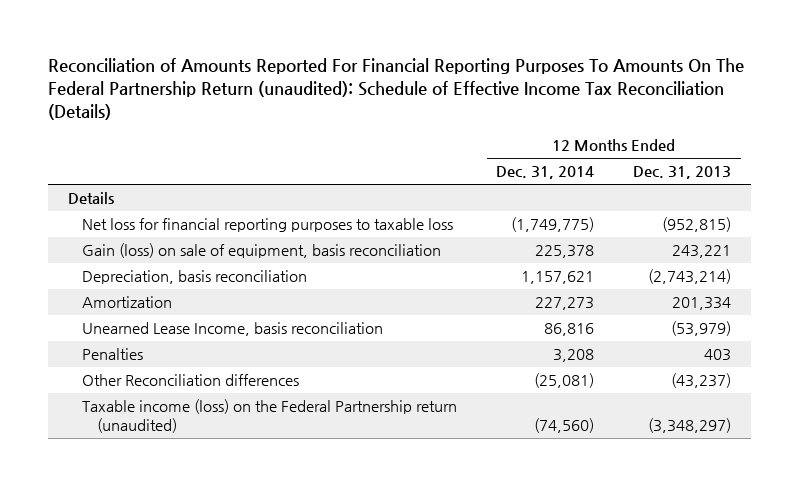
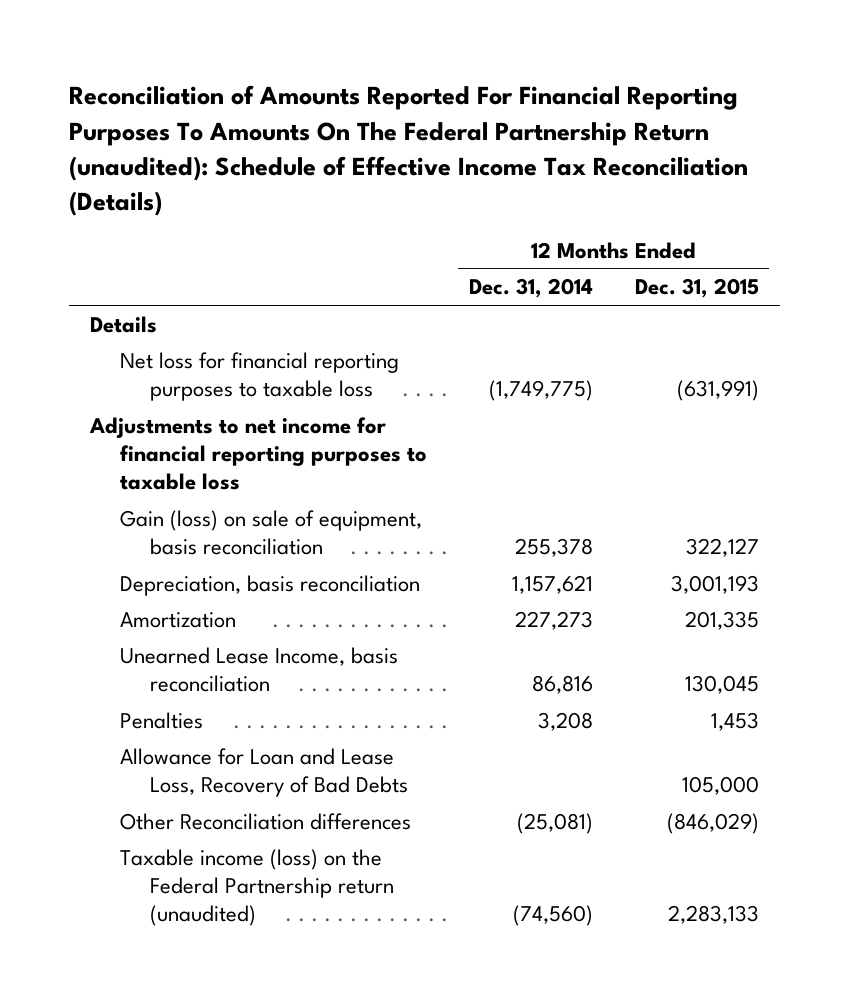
- | 12 Months Ended Dec. 31, 2014 | 12 Months Ended Dec. 31, 2013
+ | 12 Months Ended Dec. 31, 2014 | 12 Months Ended Dec. 31, 2015
- Gain (loss) on sale of equipment, basis reconciliation | 225,378 | 243,221
+ Adjustments to net income for financial reporting purposes to taxable loss
+ Gain (loss) on sale of equipment, basis reconciliation | 255,378 | 322,127
+ Allowance for Loan and Lease Loss, Recovery of Bad Debts | | 105,000

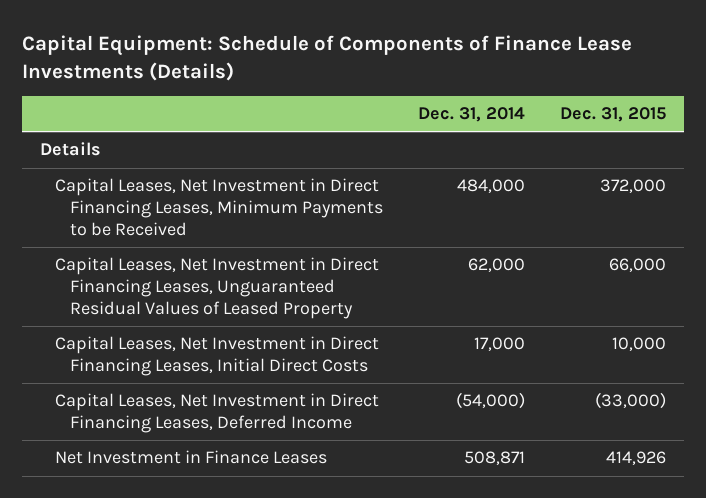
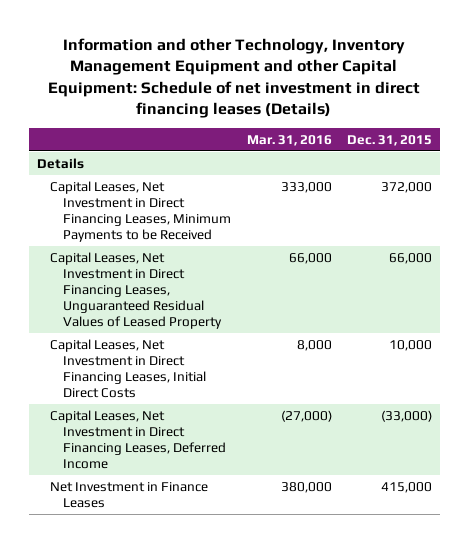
- Capital Equipment: Schedule of Components of Finance Lease Investments (Details)
+ Information and other Technology, Inventory Management Equipment and other Capital Equipment: Schedule of net investment in direct financing leases (Details)
- | Dec. 31, 2014 | Dec. 31, 2015
+ | Mar. 31, 2016 | Dec. 31, 2015
- Net Investment in Finance Leases | 508,871 | 414,926
+ Net Investment in Finance Leases | 380,000 | 415,000

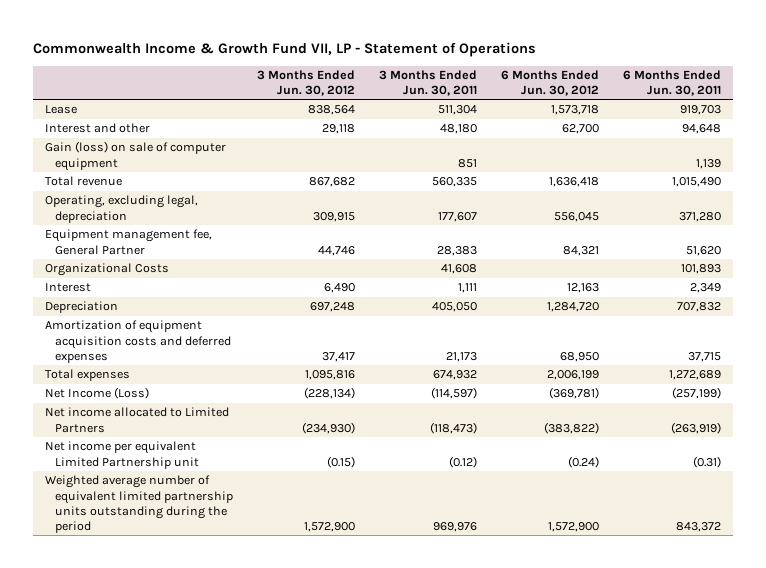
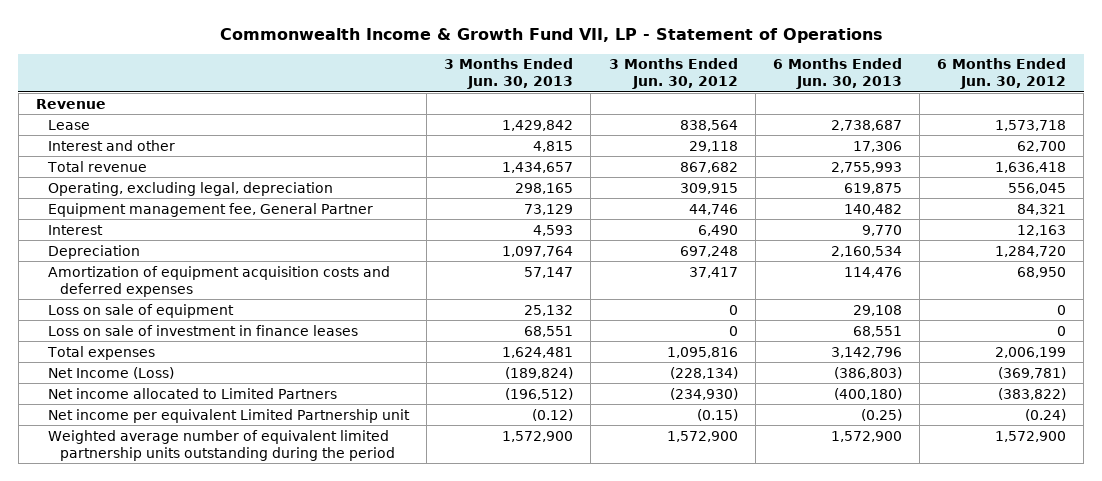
- | 3 Months Ended Jun. 30, 2012 | 3 Months Ended Jun. 30, 2011 | 6 Months Ended Jun. 30, 2012 | 6 Months Ended Jun. 30, 2011
+ | 3 Months Ended Jun. 30, 2013 | 3 Months Ended Jun. 30, 2012 | 6 Months Ended Jun. 30, 2013 | 6 Months Ended Jun. 30, 2012
+ Revenue
- Gain (loss) on sale of computer equipment | | 851 | | 1,139
- Organizational Costs | | 41,608 | | 101,893
+ Loss on sale of equipment | 25,132 | 0 | 29,108 | 0
+ Loss on sale of investment in finance leases | 68,551 | 0 | 68,551 | 0

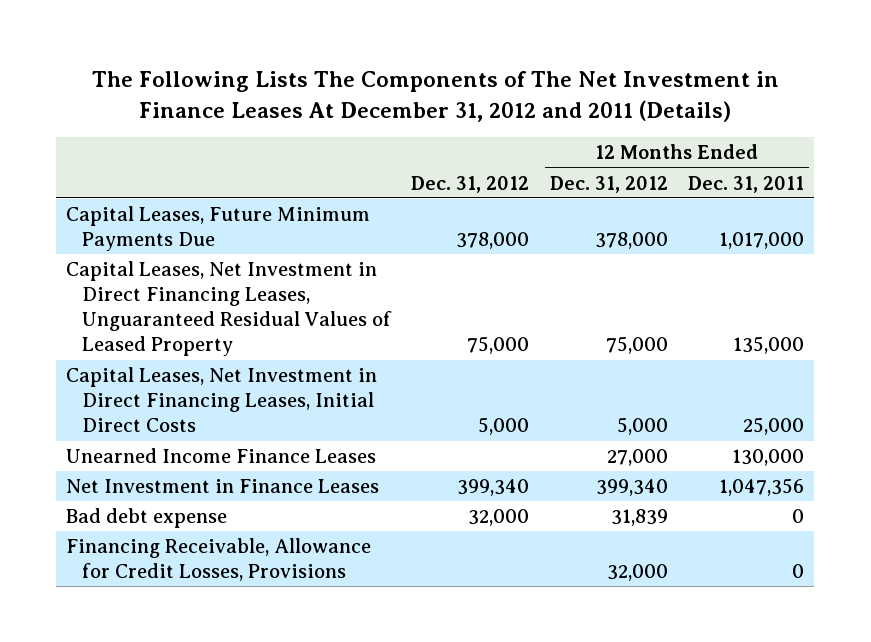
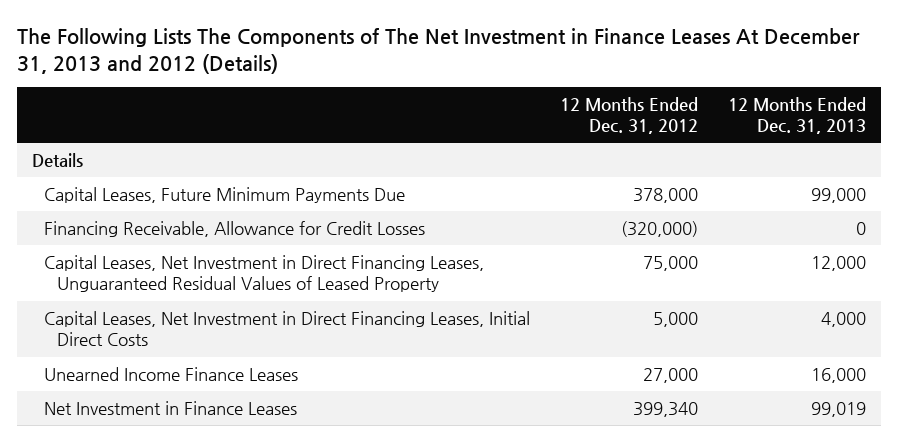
- The Following Lists The Components of The Net Investment in Finance Leases At December 31, 2012 and 2011 (Details)
+ The Following Lists The Components of The Net Investment in Finance Leases At December 31, 2013 and 2012 (Details)
- | Dec. 31, 2012 | 12 Months Ended Dec. 31, 2012 | 12 Months Ended Dec. 31, 2011
+ | 12 Months Ended Dec. 31, 2012 | 12 Months Ended Dec. 31, 2013
+ Details
+ Financing Receivable, Allowance for Credit Losses | (320,000) | 0
- Bad debt expense | 32,000 | 31,839 | 0
- Financing Receivable, Allowance for Credit Losses, Provisions | | 32,000 | 0

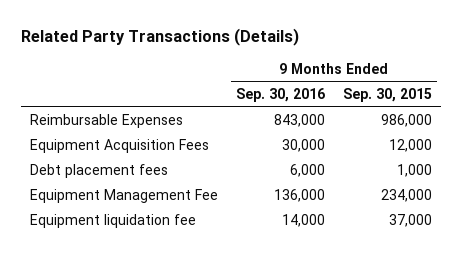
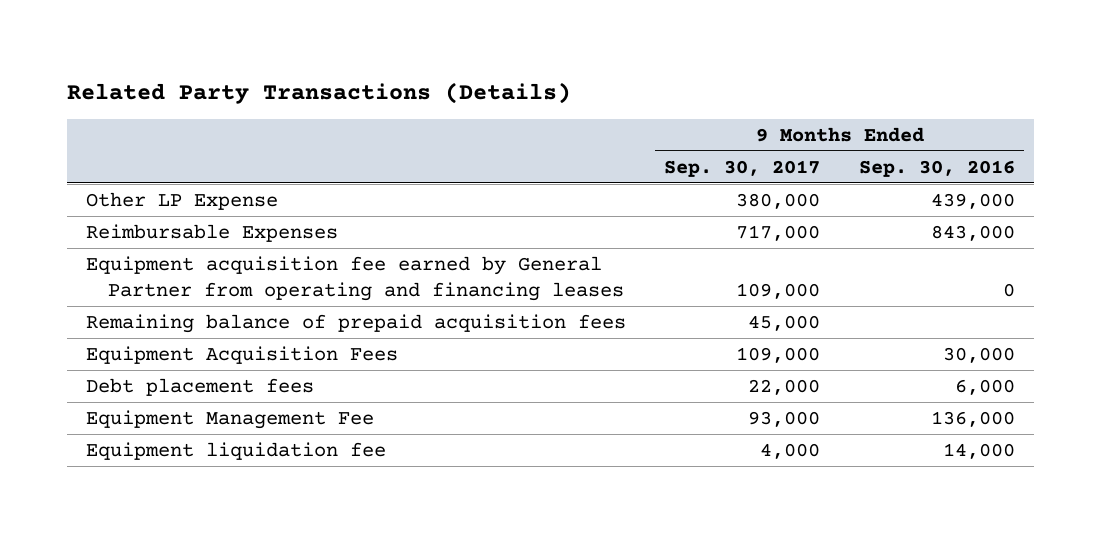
- | 9 Months Ended Sep. 30, 2016 | 9 Months Ended Sep. 30, 2015
+ | 9 Months Ended Sep. 30, 2017 | 9 Months Ended Sep. 30, 2016
+ Other LP Expense | 380,000 | 439,000
+ Equipment acquisition fee earned by General Partner from operating and financing leases | 109,000 | 0
+ Remaining balance of prepaid acquisition fees | 45,000 |

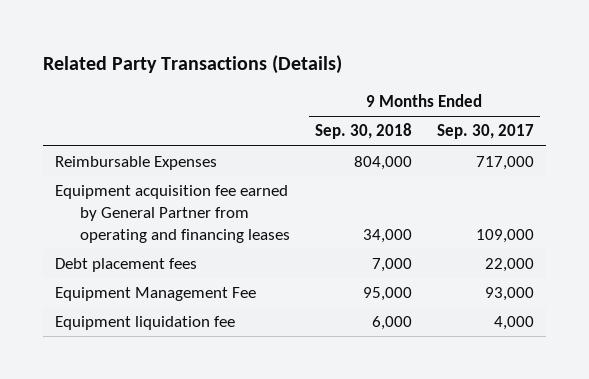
- | 9 Months Ended Sep. 30, 2017 | 9 Months Ended Sep. 30, 2016
+ | 9 Months Ended Sep. 30, 2018 | 9 Months Ended Sep. 30, 2017
- Other LP Expense | 380,000 | 439,000
- Remaining balance of prepaid acquisition fees | 45,000 |
- Equipment Acquisition Fees | 109,000 | 30,000

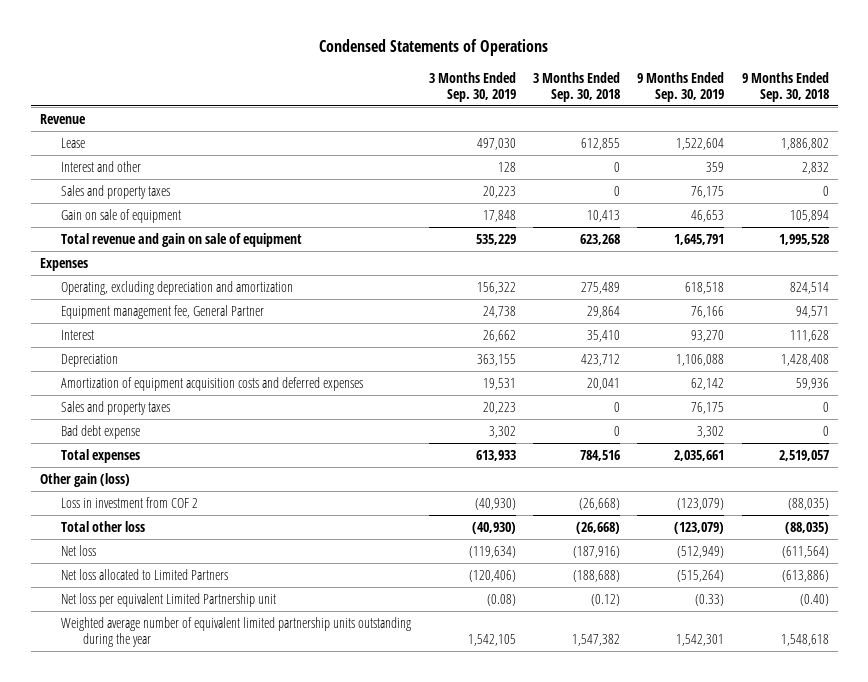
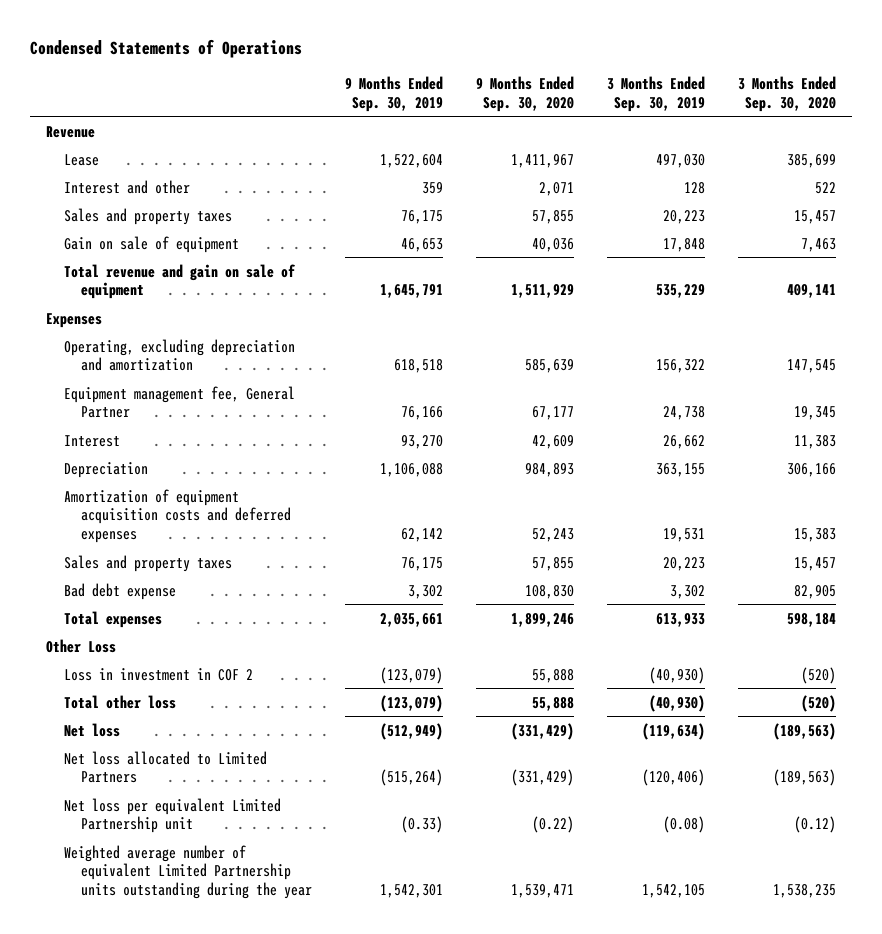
- | 3 Months Ended Sep. 30, 2019 | 3 Months Ended Sep. 30, 2018 | 9 Months Ended Sep. 30, 2019 | 9 Months Ended Sep. 30, 2018
+ | 9 Months Ended Sep. 30, 2019 | 9 Months Ended Sep. 30, 2020 | 3 Months Ended Sep. 30, 2019 | 3 Months Ended Sep. 30, 2020
- Other gain (loss)
- Loss in investment from COF 2 | (40,930) | (26,668) | (123,079) | (88,035)
+ Other Loss
+ Loss in investment in COF 2 | (123,079) | 55,888 | (40,930) | (520)
- Weighted average number of equivalent limited partnership units outstanding during the year | 1,542,105 | 1,547,382 | 1,542,301 | 1,548,618
+ Weighted average number of equivalent Limited Partnership units outstanding during the year | 1,542,301 | 1,539,471 | 1,542,105 | 1,538,235

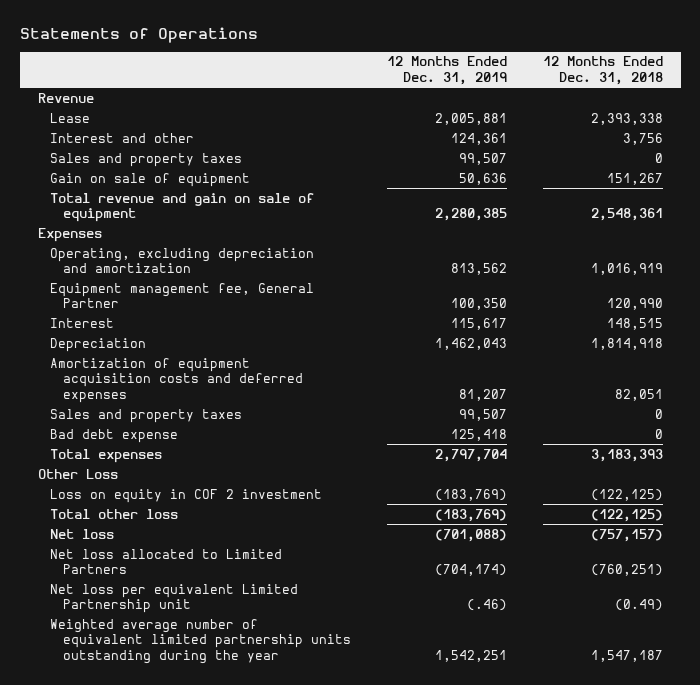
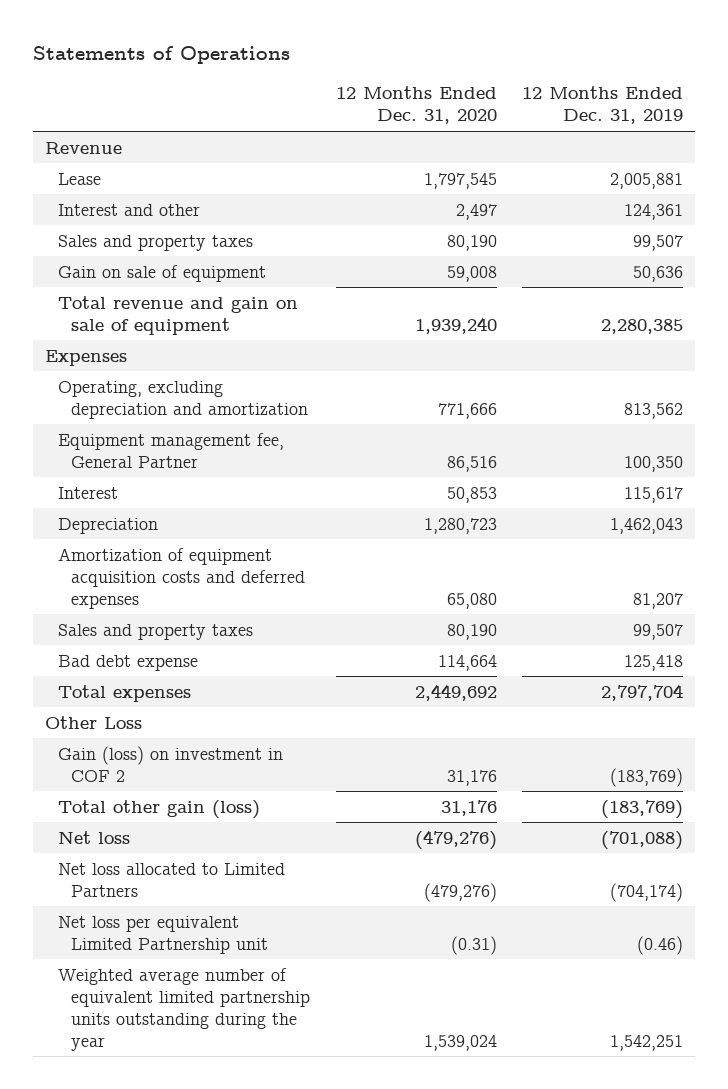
- | 12 Months Ended Dec. 31, 2019 | 12 Months Ended Dec. 31, 2018
+ | 12 Months Ended Dec. 31, 2020 | 12 Months Ended Dec. 31, 2019
- Loss on equity in COF 2 investment | (183,769) | (122,125)
- Total other loss | (183,769) | (122,125)
+ Gain (loss) on investment in COF 2 | 31,176 | (183,769)
+ Total other gain (loss) | 31,176 | (183,769)
- Net loss per equivalent Limited Partnership unit | (.46) | (0.49)
+ Net loss per equivalent Limited Partnership unit | (0.31) | (0.46)

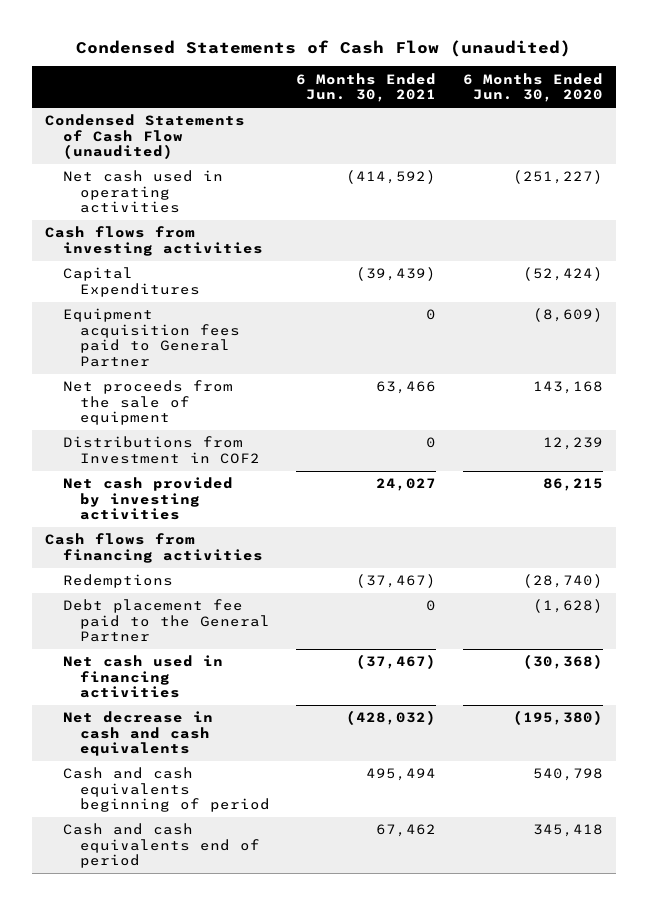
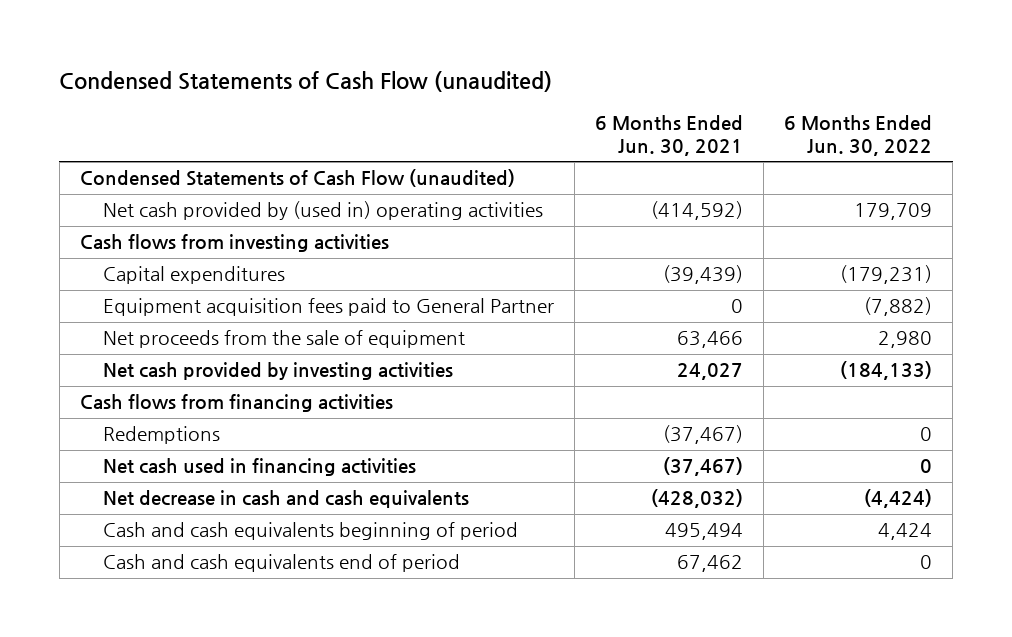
- | 6 Months Ended Jun. 30, 2021 | 6 Months Ended Jun. 30, 2020
+ | 6 Months Ended Jun. 30, 2021 | 6 Months Ended Jun. 30, 2022
- Net cash used in operating activities | (414,592) | (251,227)
+ Net cash provided by (used in) operating activities | (414,592) | 179,709
- Capital Expenditures | (39,439) | (52,424)
+ Capital expenditures | (39,439) | (179,231)
- Distributions from Investment in COF2 | 0 | 12,239
- Debt placement fee paid to the General Partner | 0 | (1,628)

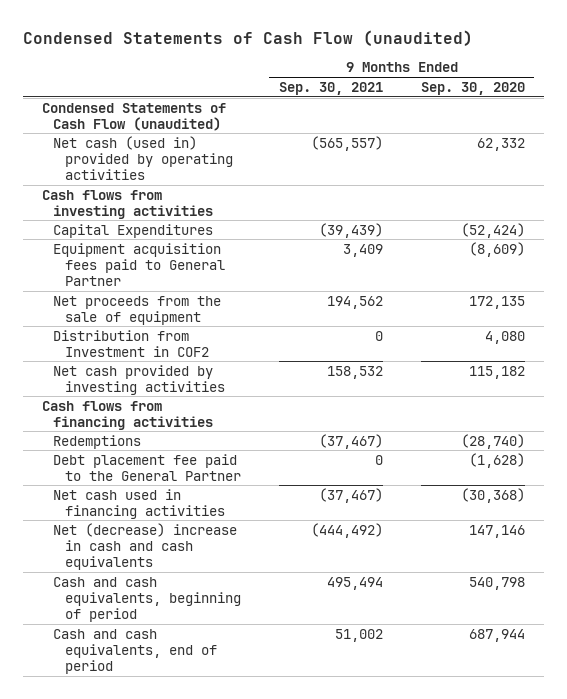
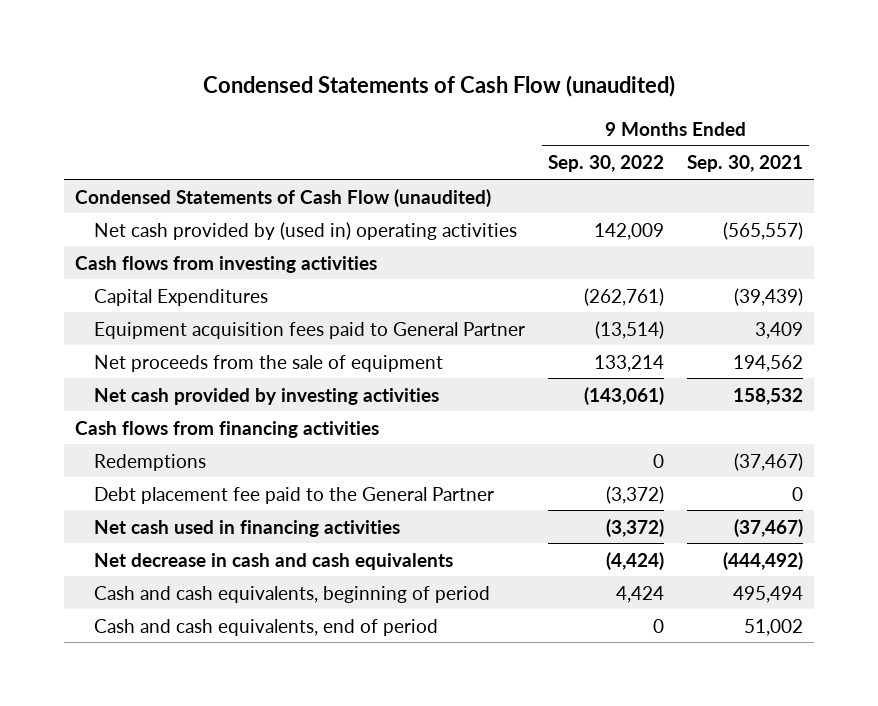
- | 9 Months Ended Sep. 30, 2021 | 9 Months Ended Sep. 30, 2020
+ | 9 Months Ended Sep. 30, 2022 | 9 Months Ended Sep. 30, 2021
- Net cash (used in) provided by operating activities | (565,557) | 62,332
+ Net cash provided by (used in) operating activities | 142,009 | (565,557)
- Distribution from Investment in COF2 | 0 | 4,080
- Net (decrease) increase in cash and cash equivalents | (444,492) | 147,146
+ Net decrease in cash and cash equivalents | (4,424) | (444,492)

